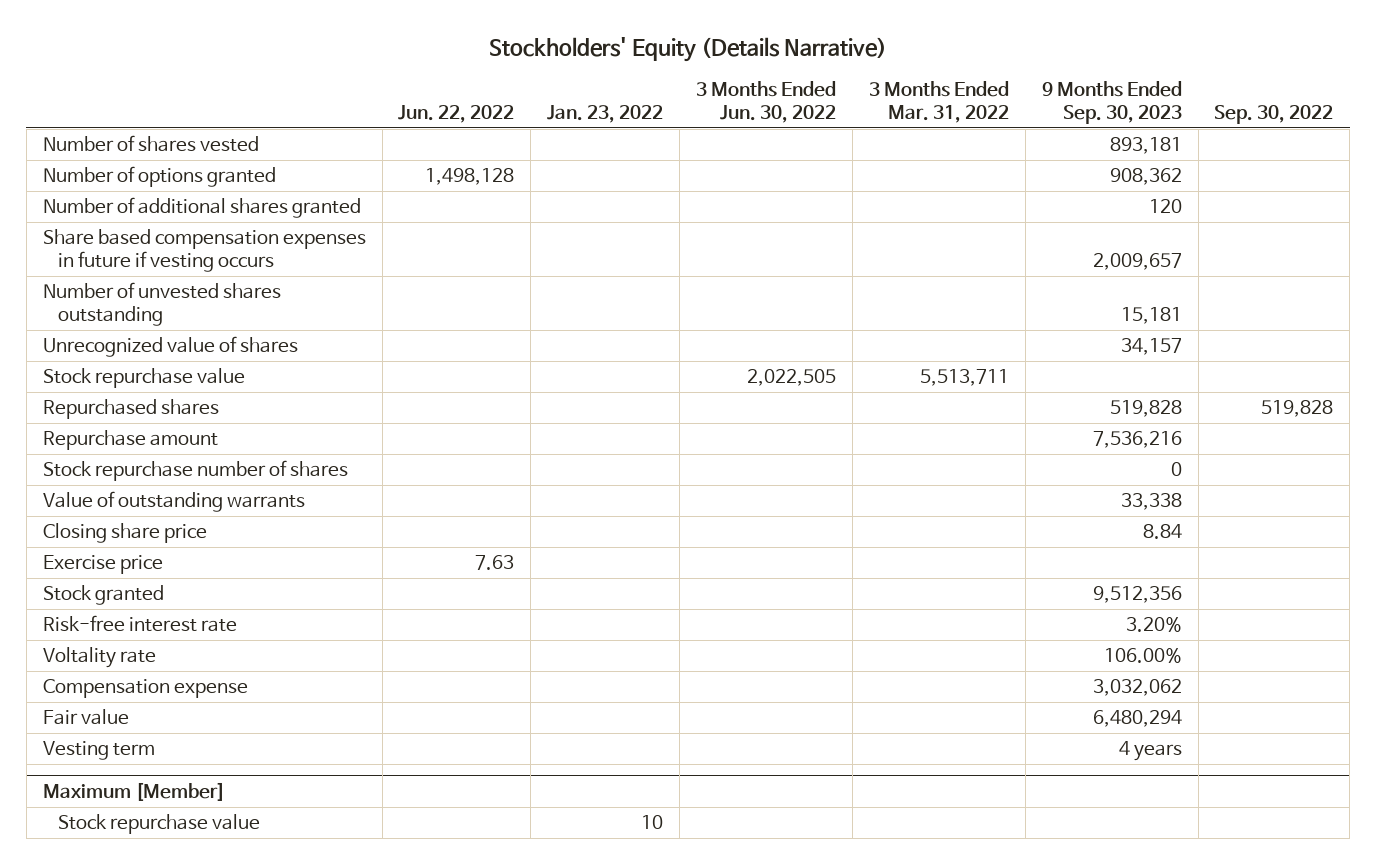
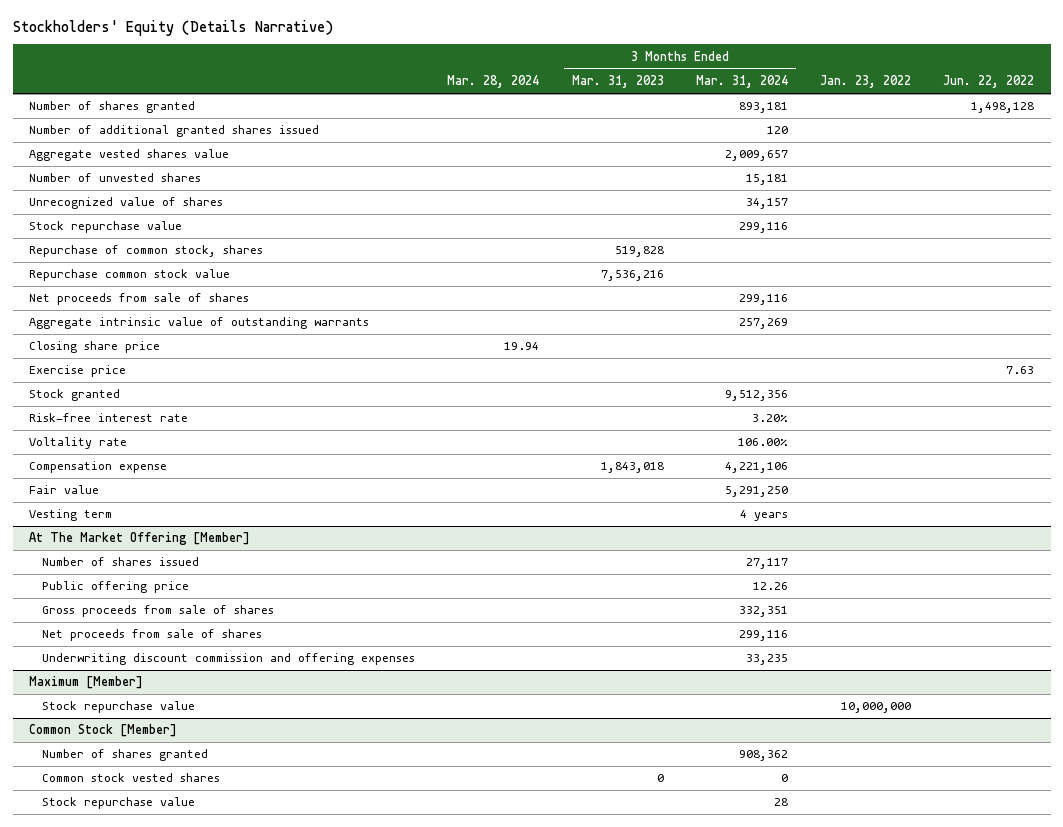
- | Jun. 22, 2022 | Jan. 23, 2022 | 3 Months Ended Jun. 30, 2022 | 3 Months Ended Mar. 31, 2022 | 9 Months Ended Sep. 30, 2023 | Sep. 30, 2022
+ | Mar. 28, 2024 | 3 Months Ended Mar. 31, 2023 | 3 Months Ended Mar. 31, 2024 | Jan. 23, 2022 | Jun. 22, 2022
- Number of shares vested | | | | | 893,181 |
- Number of options granted | 1,498,128 | | | | 908,362 |
- Number of additional shares granted | | | | | 120 |
- Share based compensation expenses in future if vesting occurs | | | | | 2,009,657 |
- Number of unvested shares outstanding | | | | | 15,181 |
+ Number of shares granted | | | 893,181 | | 1,498,128
+ Number of additional granted shares issued | | | 120 | |
+ Aggregate vested shares value | | | 2,009,657 | |
+ Number of unvested shares | | | 15,181 | |
- Repurchased shares | | | | | 519,828 | 519,828
- Repurchase amount | | | | | 7,536,216 |
- Stock repurchase number of shares | | | | | 0 |
- Value of outstanding warrants | | | | | 33,338 |
+ Repurchase of common stock, shares | | 519,828 | | |
+ Repurchase common stock value | | 7,536,216 | | |
+ Net proceeds from sale of shares | | | 299,116 | |
+ Aggregate intrinsic value of outstanding warrants | | | 257,269 | |
+ At The Market Offering [Member]
+ Number of shares issued | | | 27,117 | |
+ Public offering price | | | 12.26 | |
+ Gross proceeds from sale of shares | | | 332,351 | |
+ Net proceeds from sale of shares | | | 299,116 | |
+ Underwriting discount commission and offering expenses | | | 33,235 | |
@ Maximum [Member]
- Stock repurchase value | | 10 | | | |
+ Stock repurchase value | | | | 10,000,000 |
+ Common Stock [Member]
+ Number of shares granted | | | 908,362 | |
+ Common stock vested shares | | 0 | 0 | |
+ Stock repurchase value | | | 28 | |

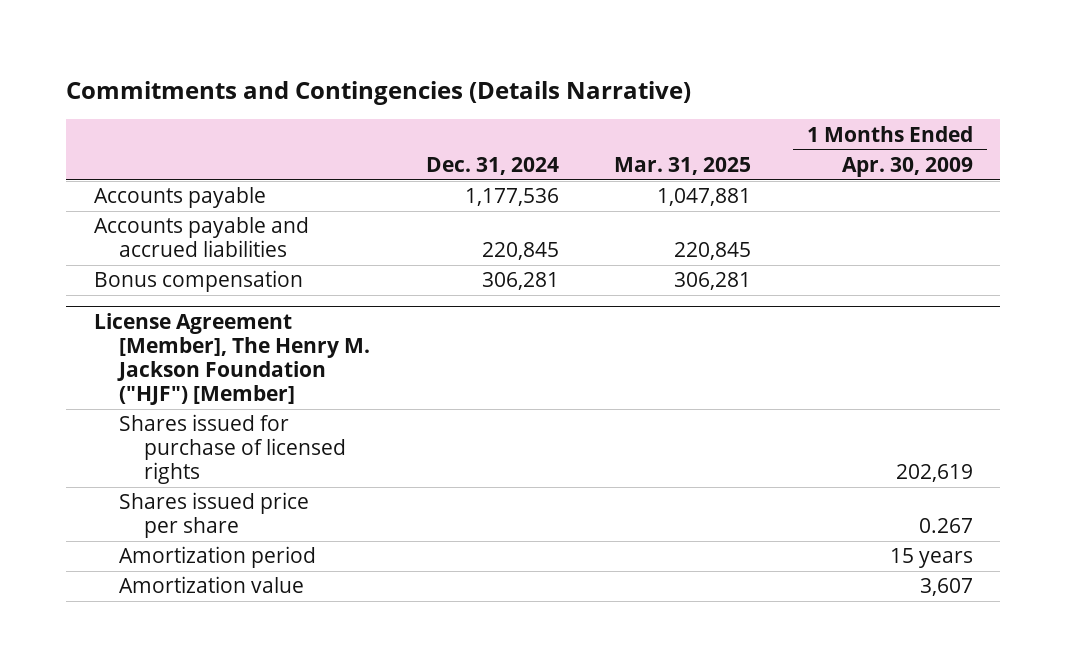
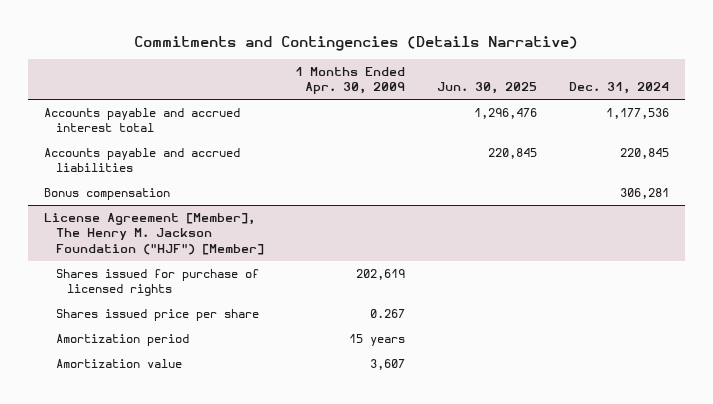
- | Dec. 31, 2024 | Mar. 31, 2025 | 1 Months Ended Apr. 30, 2009
+ | 1 Months Ended Apr. 30, 2009 | Jun. 30, 2025 | Dec. 31, 2024
- Accounts payable | 1,177,536 | 1,047,881 |
+ Accounts payable and accrued interest total | | 1,296,476 | 1,177,536

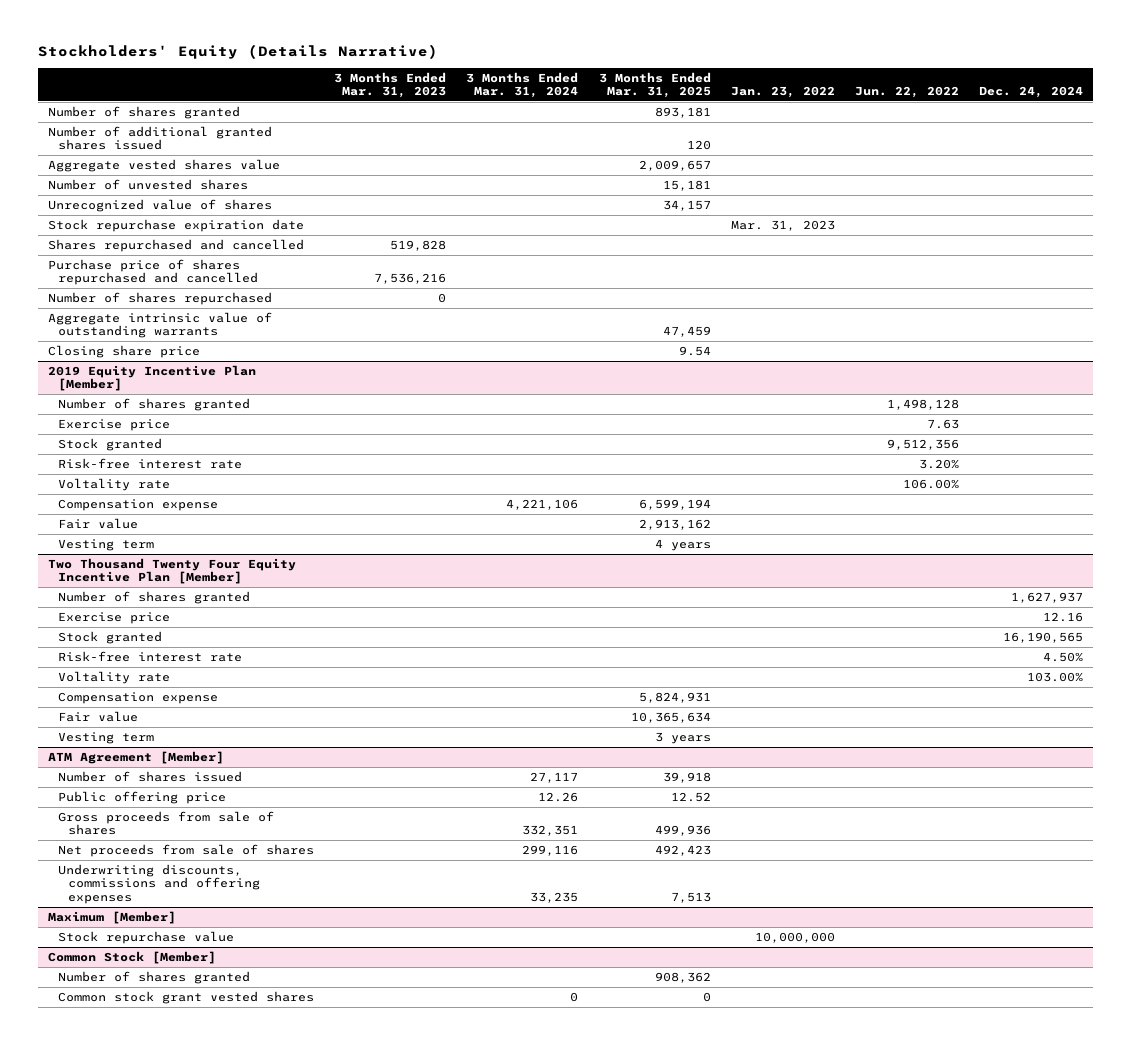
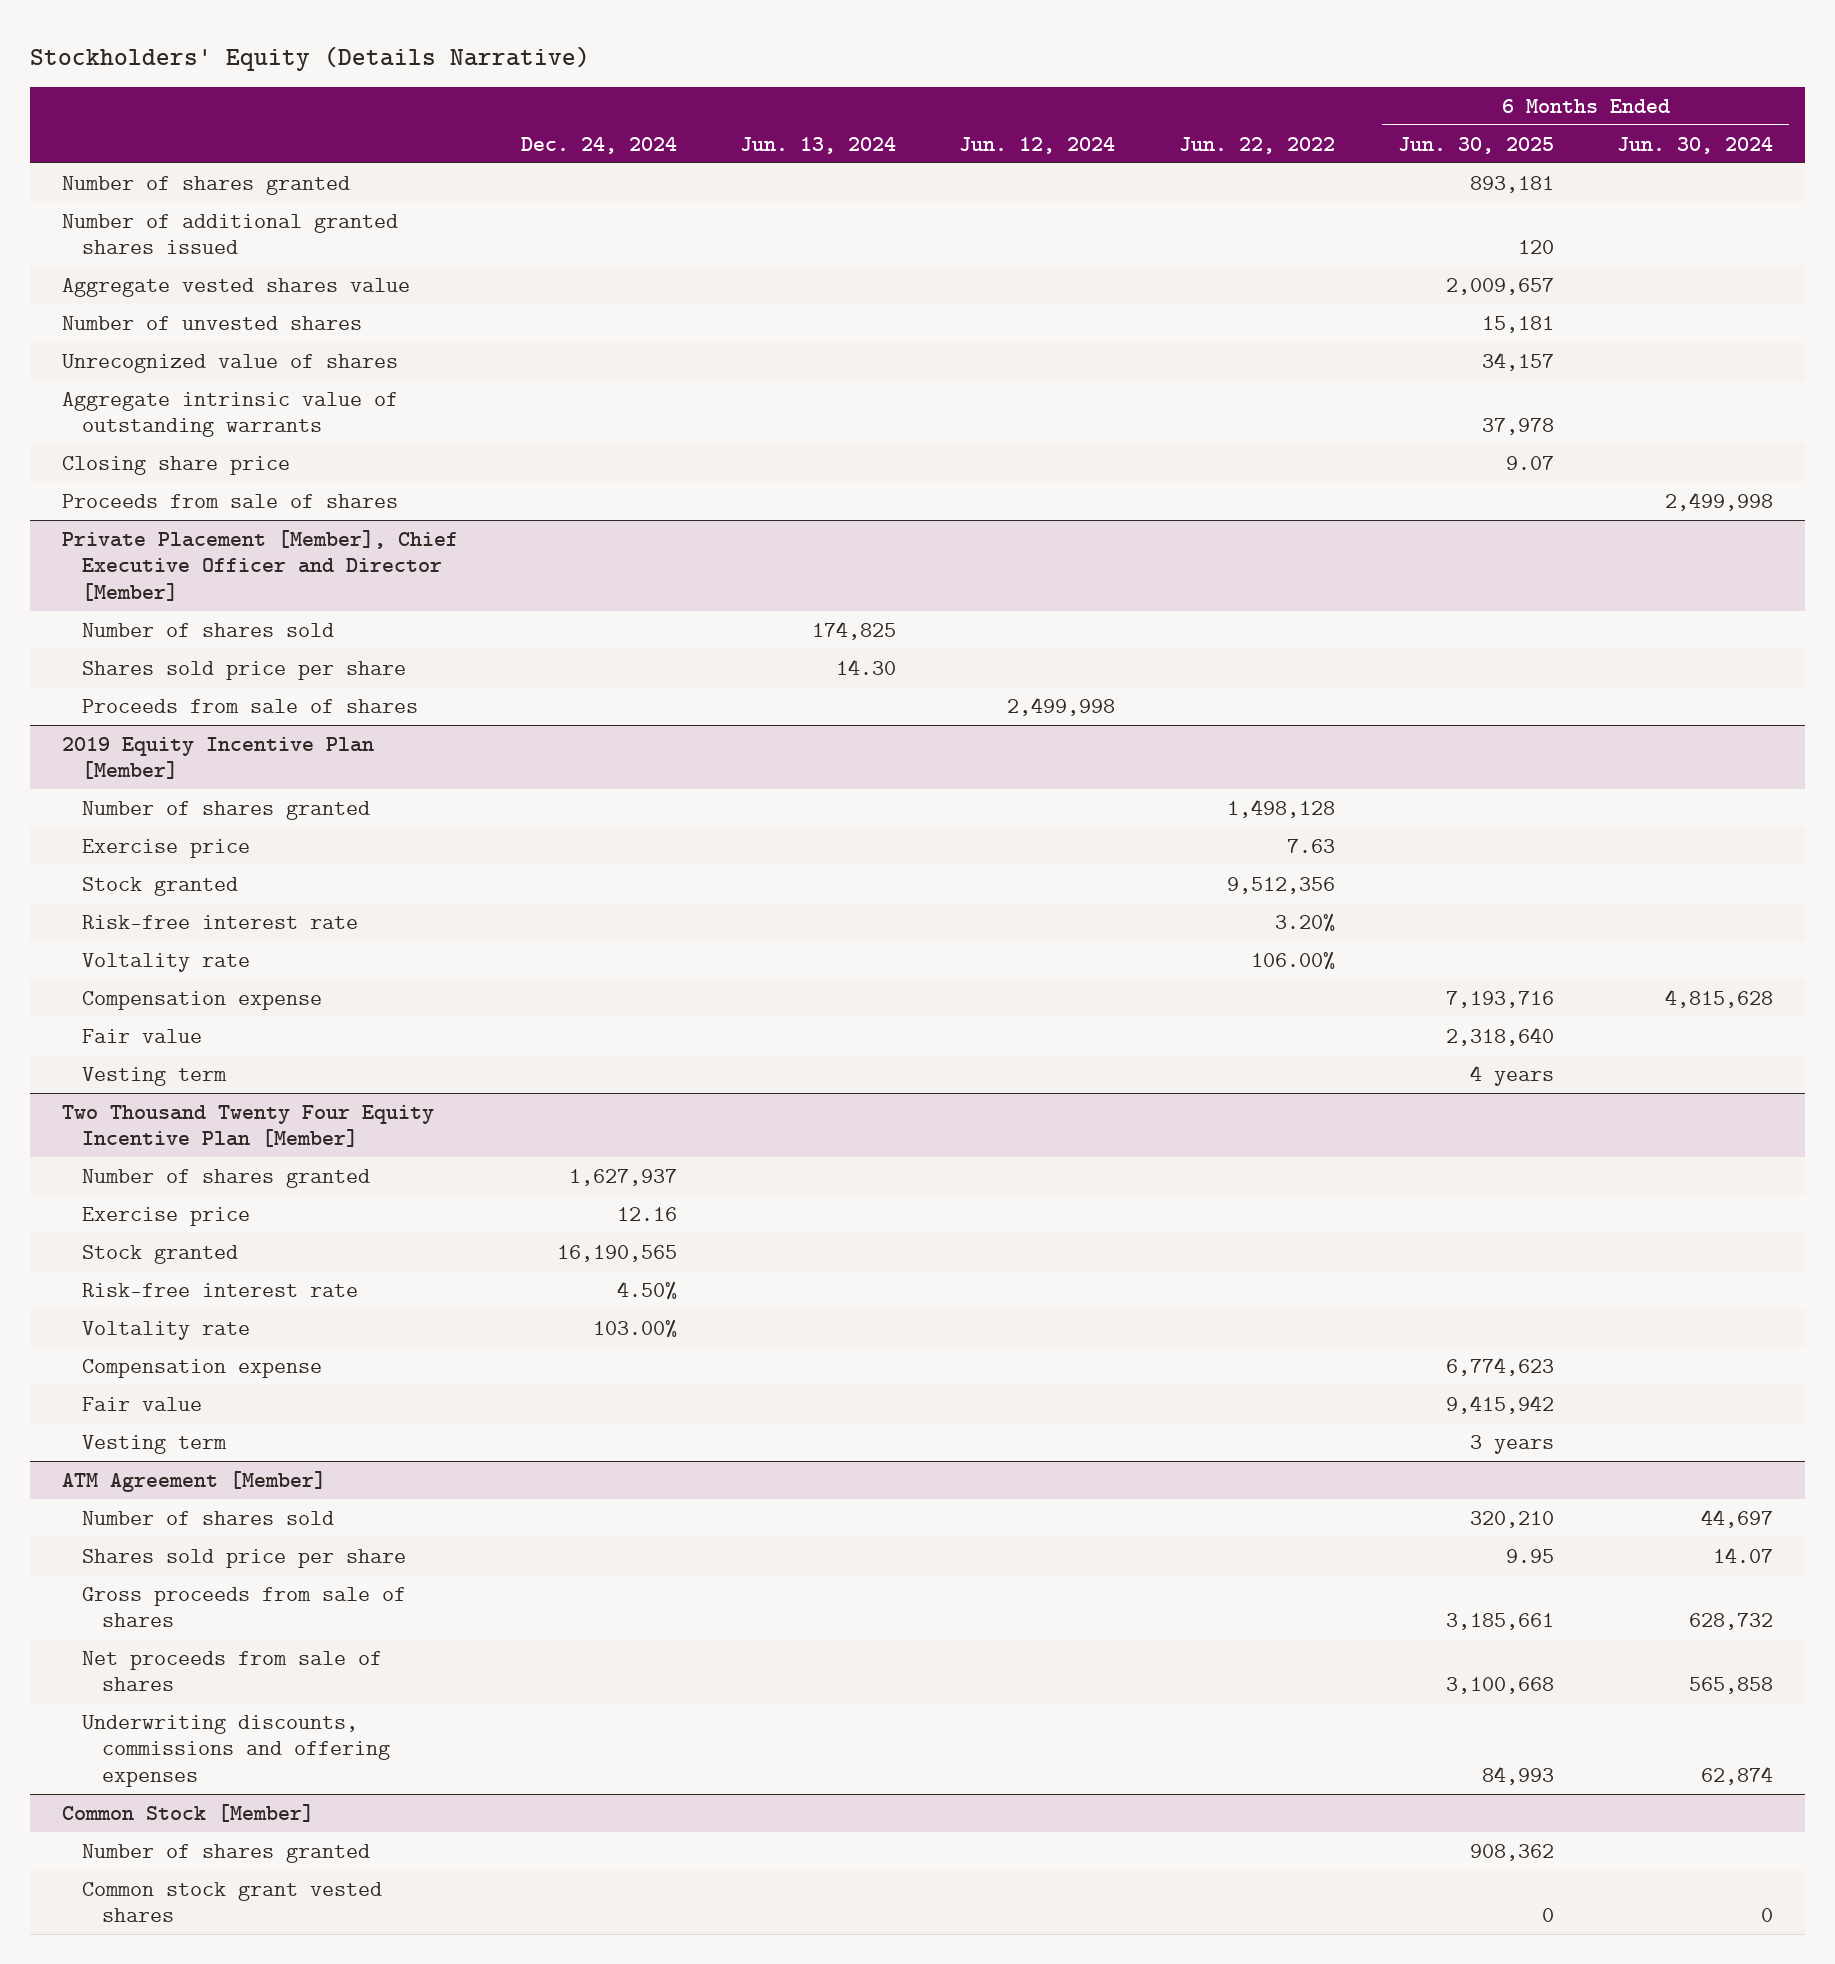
- | 3 Months Ended Mar. 31, 2023 | 3 Months Ended Mar. 31, 2024 | 3 Months Ended Mar. 31, 2025 | Jan. 23, 2022 | Jun. 22, 2022 | Dec. 24, 2024
+ | Dec. 24, 2024 | Jun. 13, 2024 | Jun. 12, 2024 | Jun. 22, 2022 | 6 Months Ended Jun. 30, 2025 | 6 Months Ended Jun. 30, 2024
- Stock repurchase expiration date | | | | Mar. 31, 2023 | |
- Shares repurchased and cancelled | 519,828 | | | | |
- Purchase price of shares repurchased and cancelled | 7,536,216 | | | | |
- Number of shares repurchased | 0 | | | | |
+ Proceeds from sale of shares | | | | | | 2,499,998
+ Private Placement [Member], Chief Executive Officer and Director [Member]
+ Number of shares sold | | 174,825 | | | |
+ Shares sold price per share | | 14.30 | | | |
+ Proceeds from sale of shares | | | 2,499,998 | | |
@ ATM Agreement [Member]
- Number of shares issued | | 27,117 | 39,918 | | |
- Public offering price | | 12.26 | 12.52 | | |
+ Number of shares sold | | | | | 320,210 | 44,697
+ Shares sold price per share | | | | | 9.95 | 14.07
- Maximum [Member]
- Stock repurchase value | | | | 10,000,000 | |

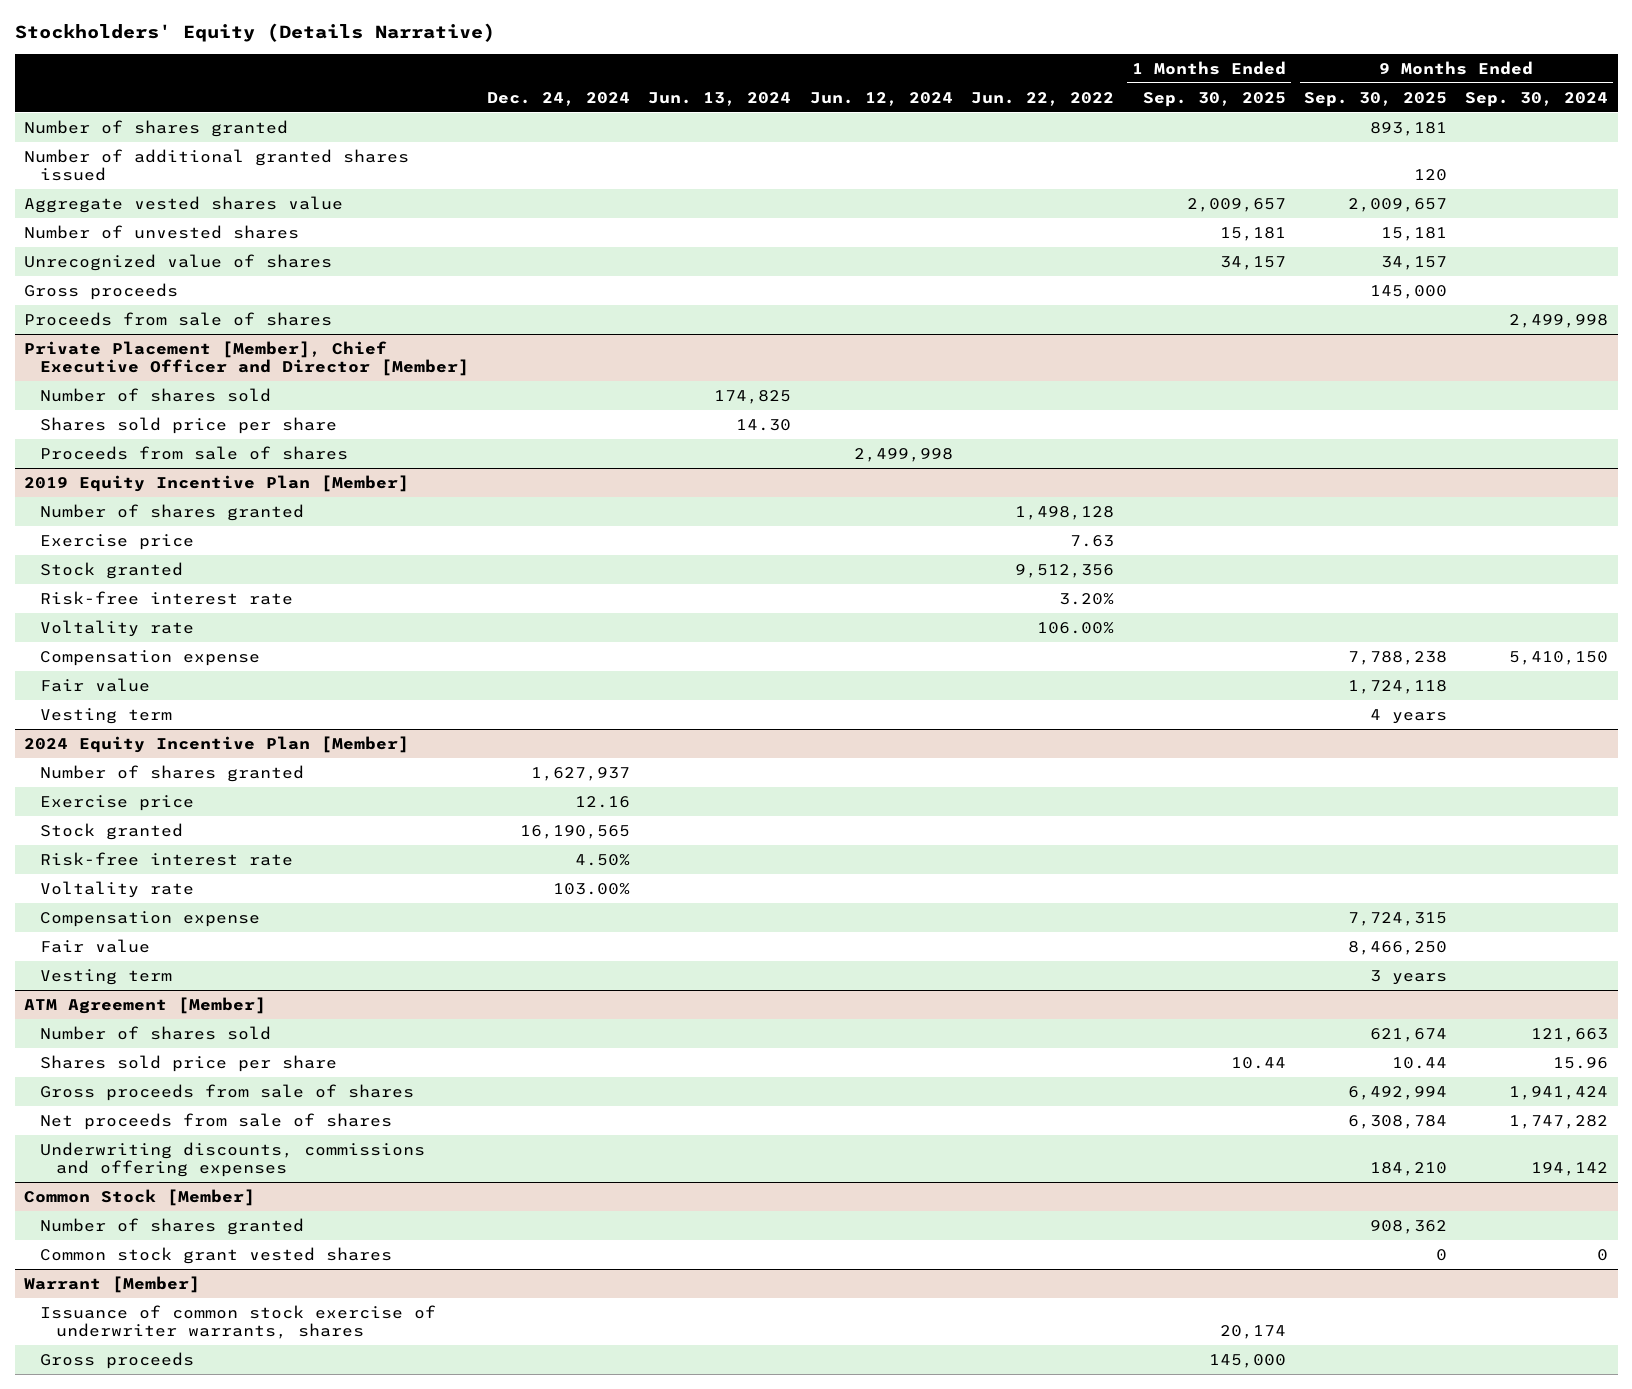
- | Dec. 24, 2024 | Jun. 13, 2024 | Jun. 12, 2024 | Jun. 22, 2022 | 6 Months Ended Jun. 30, 2025 | 6 Months Ended Jun. 30, 2024
+ | Dec. 24, 2024 | Jun. 13, 2024 | Jun. 12, 2024 | Jun. 22, 2022 | 1 Months Ended Sep. 30, 2025 | 9 Months Ended Sep. 30, 2025 | 9 Months Ended Sep. 30, 2024
- Aggregate intrinsic value of outstanding warrants | | | | | 37,978 |
- Closing share price | | | | | 9.07 |
+ Gross proceeds | | | | | | 145,000 |
- Two Thousand Twenty Four Equity Incentive Plan [Member]
+ 2024 Equity Incentive Plan [Member]
+ Warrant [Member]
+ Issuance of common stock exercise of underwriter warrants, shares | | | | | 20,174 | |
+ Gross proceeds | | | | | 145,000 | |

